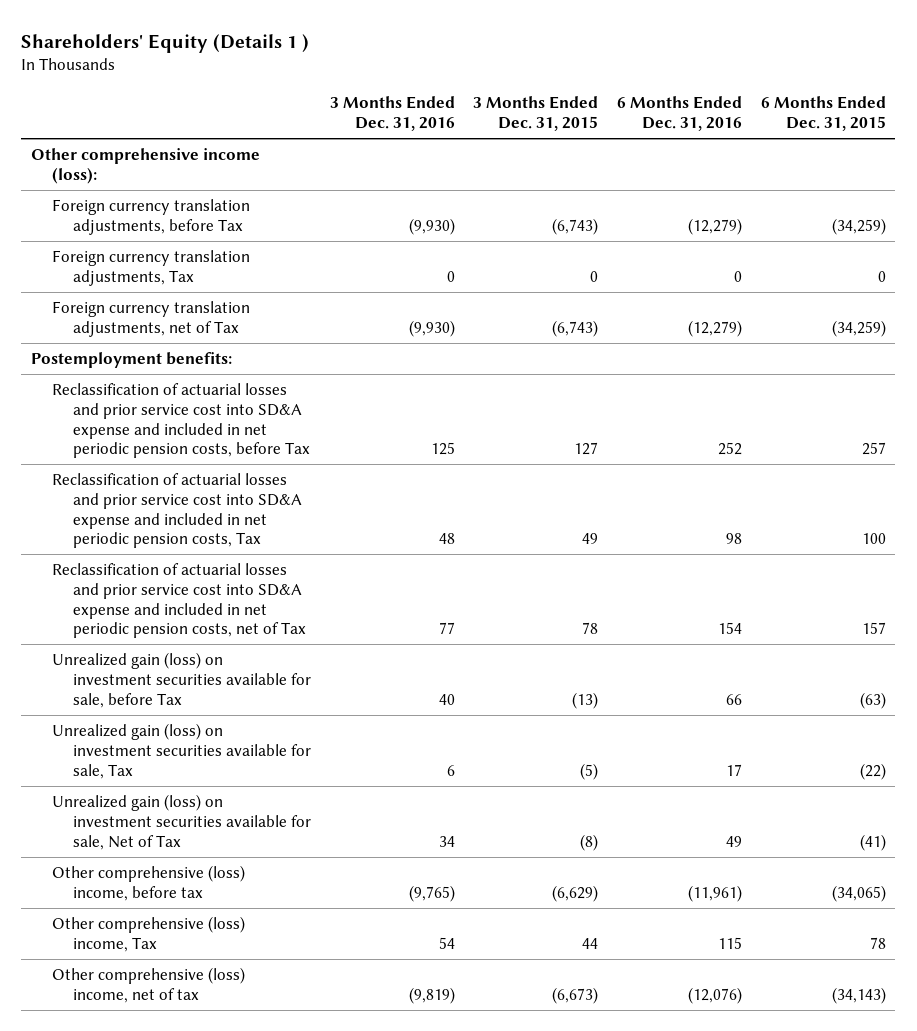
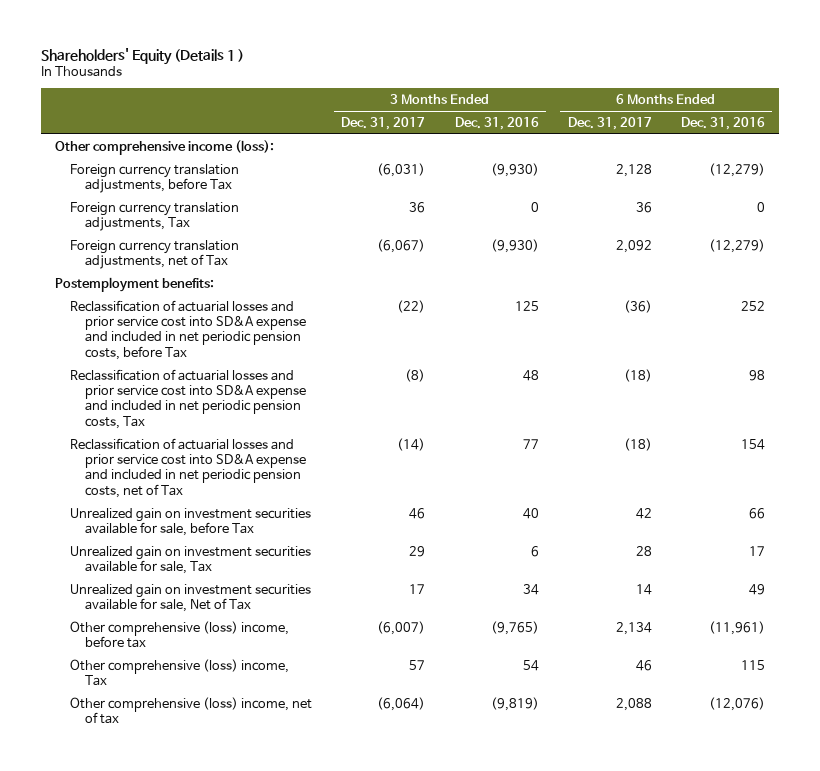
- | 3 Months Ended Dec. 31, 2016 | 3 Months Ended Dec. 31, 2015 | 6 Months Ended Dec. 31, 2016 | 6 Months Ended Dec. 31, 2015
+ | 3 Months Ended Dec. 31, 2017 | 3 Months Ended Dec. 31, 2016 | 6 Months Ended Dec. 31, 2017 | 6 Months Ended Dec. 31, 2016
- Unrealized gain (loss) on investment securities available for sale, before Tax | 40 | (13) | 66 | (63)
- Unrealized gain (loss) on investment securities available for sale, Tax | 6 | (5) | 17 | (22)
- Unrealized gain (loss) on investment securities available for sale, Net of Tax | 34 | (8) | 49 | (41)
+ Unrealized gain on investment securities available for sale, before Tax | 46 | 40 | 42 | 66
+ Unrealized gain on investment securities available for sale, Tax | 29 | 6 | 28 | 17
+ Unrealized gain on investment securities available for sale, Net of Tax | 17 | 34 | 14 | 49

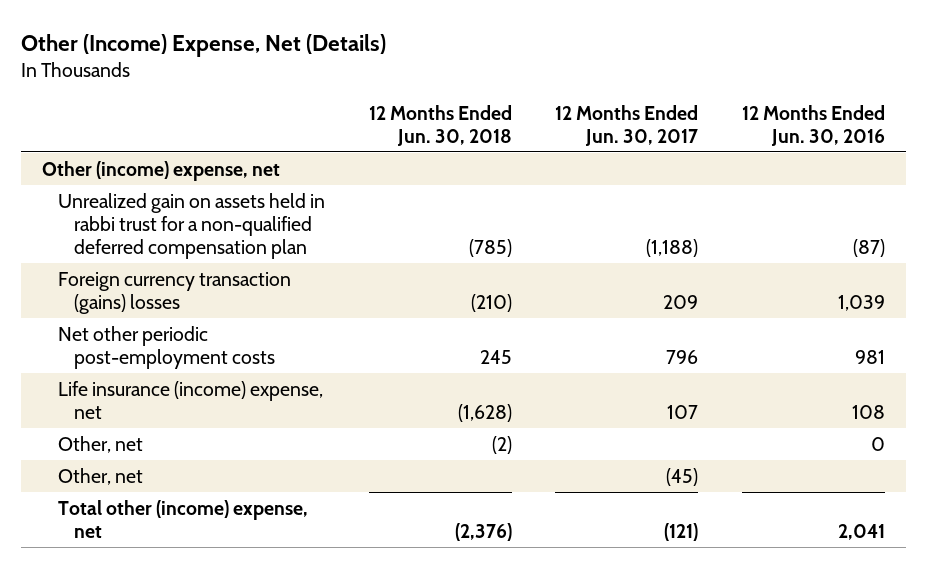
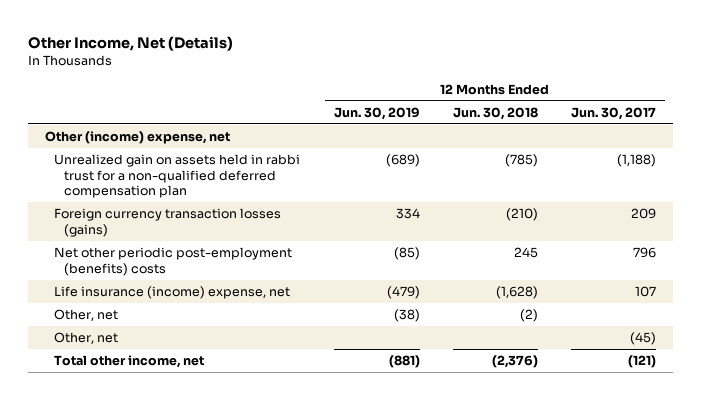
- Other (Income) Expense, Net (Details)
+ Other Income, Net (Details)
- | 12 Months Ended Jun. 30, 2018 | 12 Months Ended Jun. 30, 2017 | 12 Months Ended Jun. 30, 2016
+ | 12 Months Ended Jun. 30, 2019 | 12 Months Ended Jun. 30, 2018 | 12 Months Ended Jun. 30, 2017
- Foreign currency transaction (gains) losses | (210) | 209 | 1,039
- Net other periodic post-employment costs | 245 | 796 | 981
+ Foreign currency transaction losses (gains) | 334 | (210) | 209
+ Net other periodic post-employment (benefits) costs | (85) | 245 | 796
- Total other (income) expense, net | (2,376) | (121) | 2,041
+ Total other income, net | (881) | (2,376) | (121)

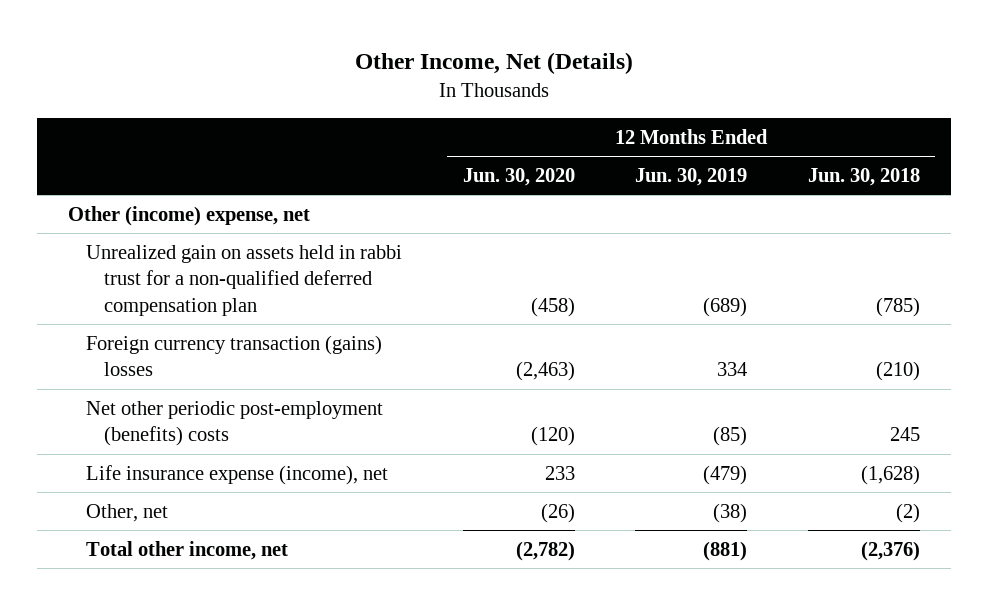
- | 12 Months Ended Jun. 30, 2019 | 12 Months Ended Jun. 30, 2018 | 12 Months Ended Jun. 30, 2017
+ | 12 Months Ended Jun. 30, 2020 | 12 Months Ended Jun. 30, 2019 | 12 Months Ended Jun. 30, 2018
- Foreign currency transaction losses (gains) | 334 | (210) | 209
+ Foreign currency transaction (gains) losses | (2,463) | 334 | (210)
- Life insurance (income) expense, net | (479) | (1,628) | 107
+ Life insurance expense (income), net | 233 | (479) | (1,628)
- Other, net | | | (45)

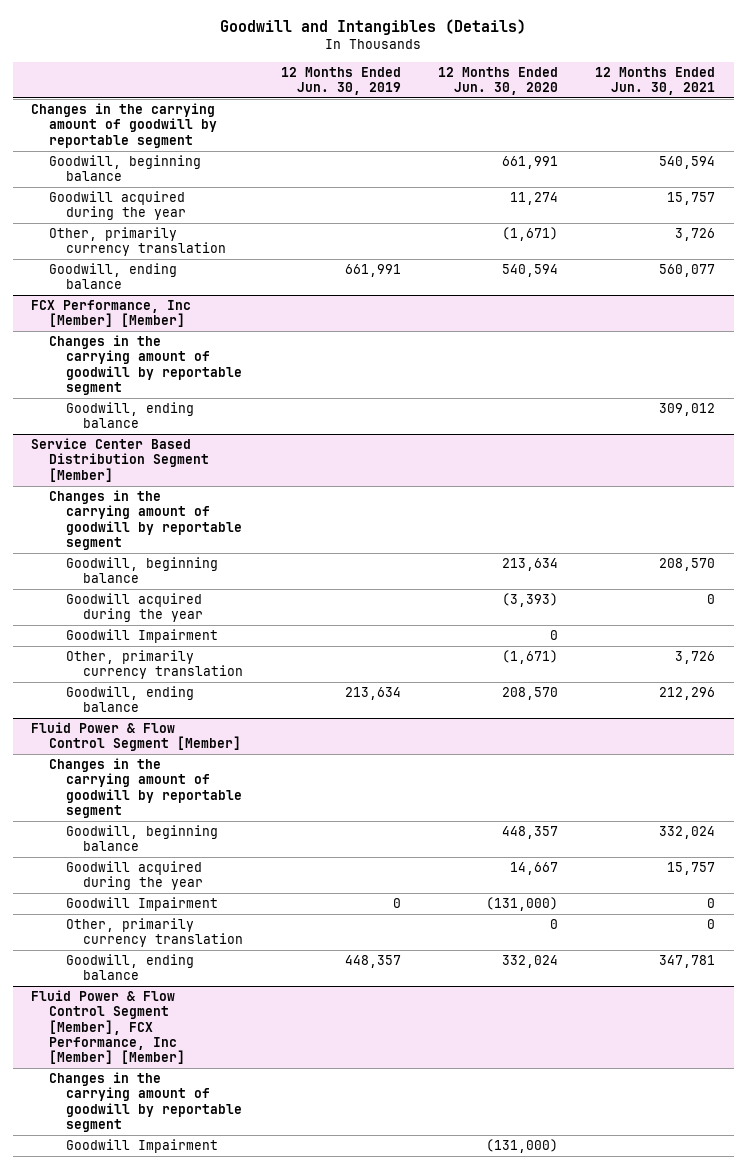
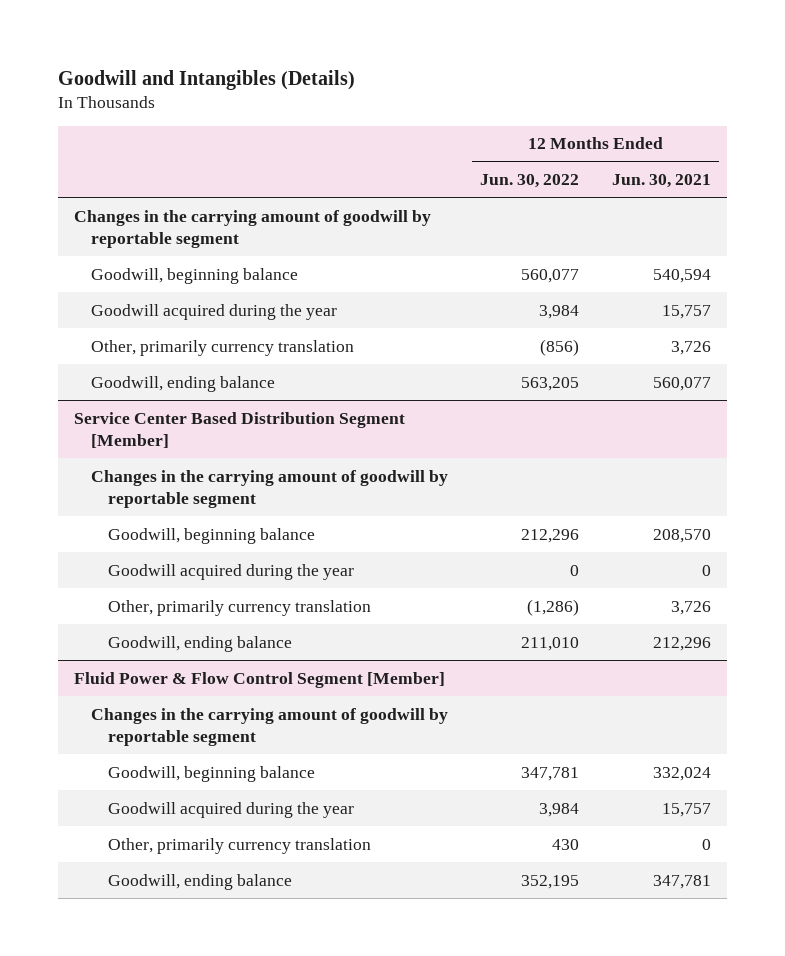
- | 12 Months Ended Jun. 30, 2019 | 12 Months Ended Jun. 30, 2020 | 12 Months Ended Jun. 30, 2021
+ | 12 Months Ended Jun. 30, 2022 | 12 Months Ended Jun. 30, 2021
- FCX Performance, Inc [Member] [Member]
- Changes in the carrying amount of goodwill by reportable segment
- Goodwill, ending balance | | | 309,012
@ Service Center Based Distribution Segment [Member]
- Goodwill Impairment | | 0 |
@ Fluid Power & Flow Control Segment [Member]
- Goodwill Impairment | 0 | (131,000) | 0
- Fluid Power & Flow Control Segment [Member], FCX Performance, Inc [Member] [Member]
- Changes in the carrying amount of goodwill by reportable segment
- Goodwill Impairment | | (131,000) |

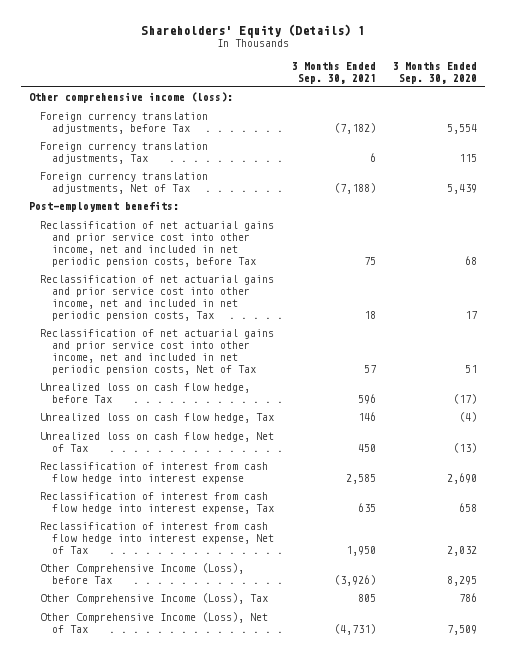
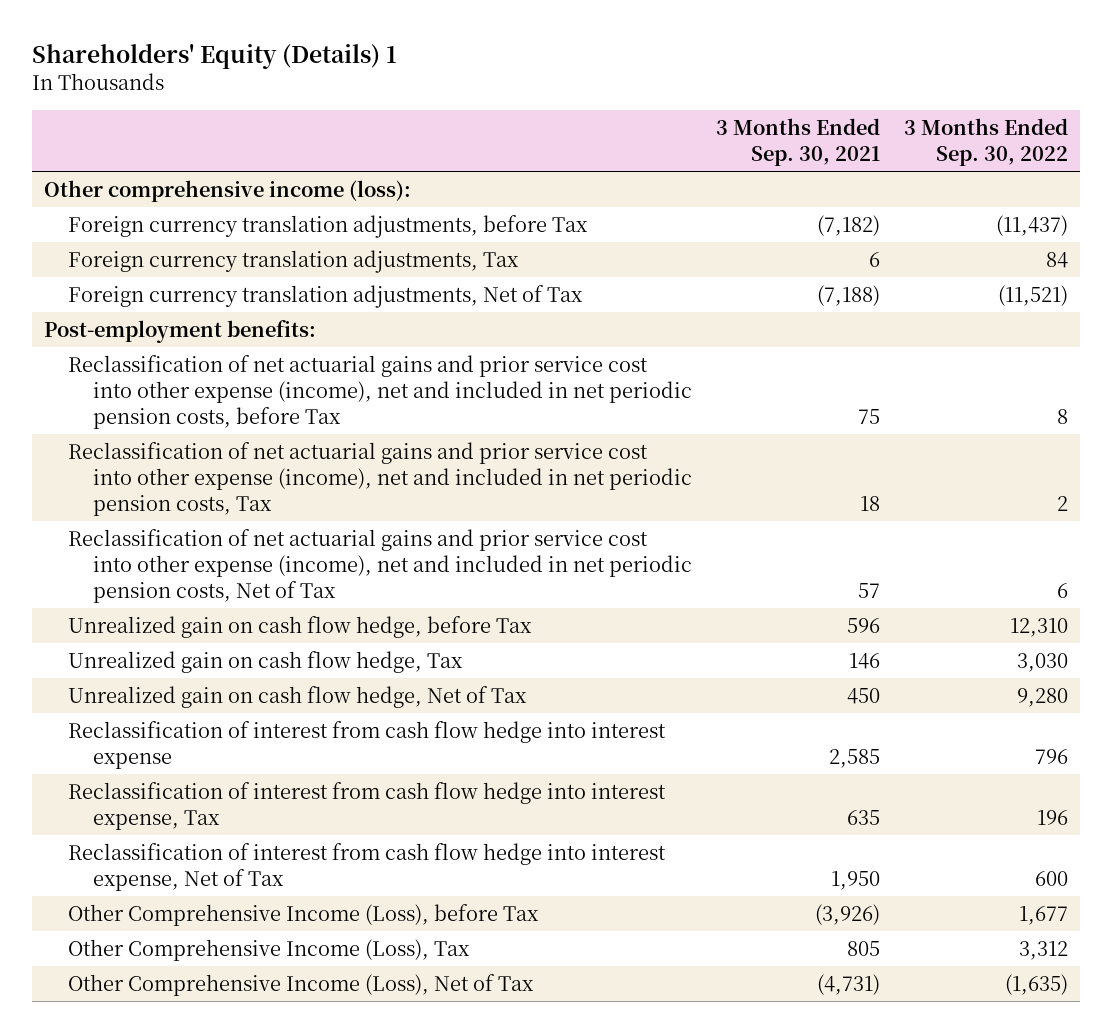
- | 3 Months Ended Sep. 30, 2021 | 3 Months Ended Sep. 30, 2020
+ | 3 Months Ended Sep. 30, 2021 | 3 Months Ended Sep. 30, 2022
- Reclassification of net actuarial gains and prior service cost into other income, net and included in net periodic pension costs, before Tax | 75 | 68
- Reclassification of net actuarial gains and prior service cost into other income, net and included in net periodic pension costs, Tax | 18 | 17
- Reclassification of net actuarial gains and prior service cost into other income, net and included in net periodic pension costs, Net of Tax | 57 | 51
- Unrealized loss on cash flow hedge, before Tax | 596 | (17)
- Unrealized loss on cash flow hedge, Tax | 146 | (4)
- Unrealized loss on cash flow hedge, Net of Tax | 450 | (13)
+ Reclassification of net actuarial gains and prior service cost into other expense (income), net and included in net periodic pension costs, before Tax | 75 | 8
+ Reclassification of net actuarial gains and prior service cost into other expense (income), net and included in net periodic pension costs, Tax | 18 | 2
+ Reclassification of net actuarial gains and prior service cost into other expense (income), net and included in net periodic pension costs, Net of Tax | 57 | 6
+ Unrealized gain on cash flow hedge, before Tax | 596 | 12,310
+ Unrealized gain on cash flow hedge, Tax | 146 | 3,030
+ Unrealized gain on cash flow hedge, Net of Tax | 450 | 9,280

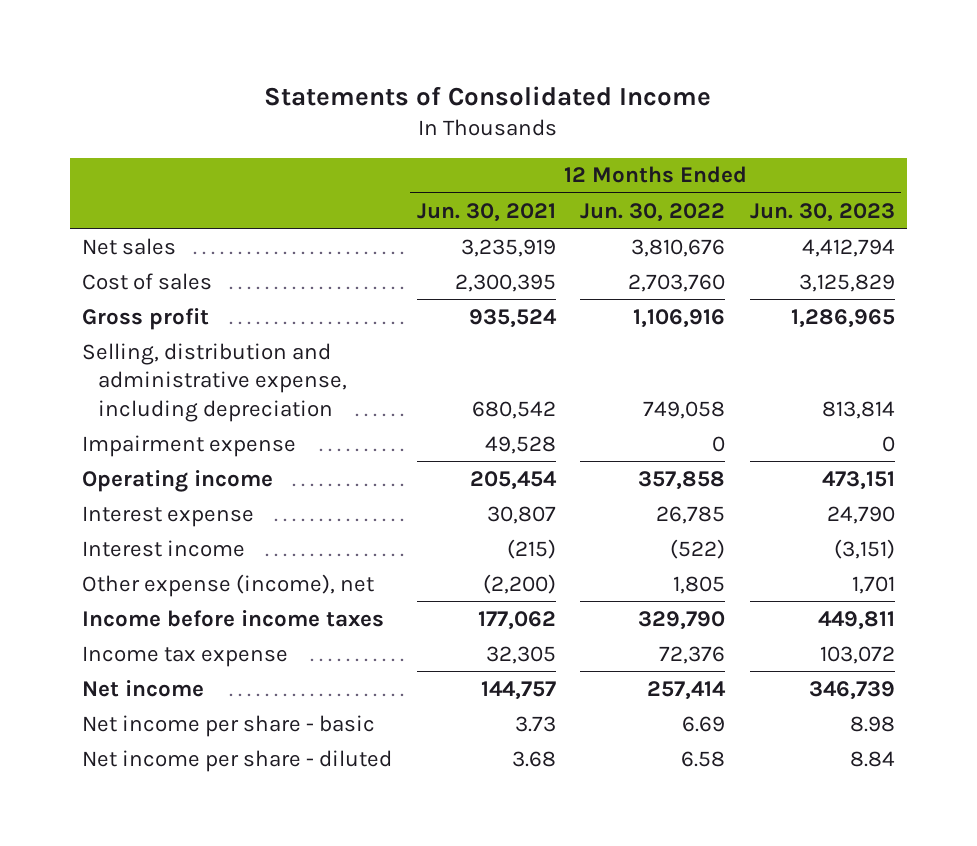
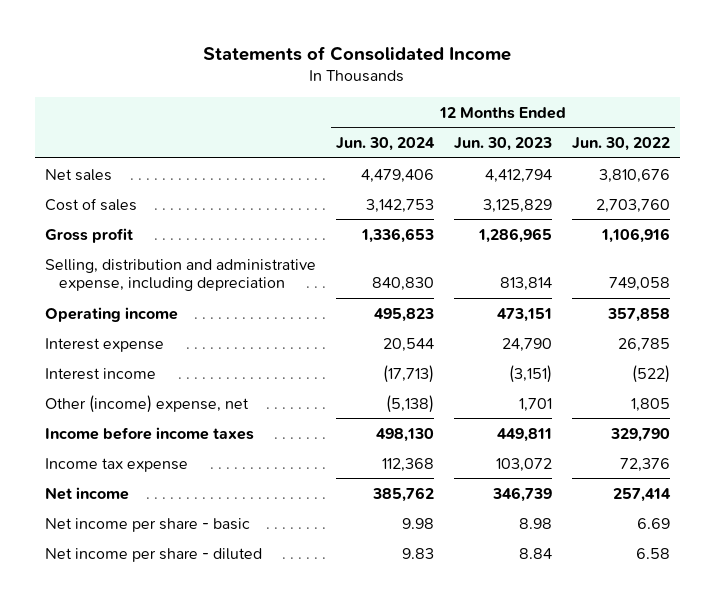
- | 12 Months Ended Jun. 30, 2021 | 12 Months Ended Jun. 30, 2022 | 12 Months Ended Jun. 30, 2023
+ | 12 Months Ended Jun. 30, 2024 | 12 Months Ended Jun. 30, 2023 | 12 Months Ended Jun. 30, 2022
- Impairment expense | 49,528 | 0 | 0
- Other expense (income), net | (2,200) | 1,805 | 1,701
+ Other (income) expense, net | (5,138) | 1,701 | 1,805

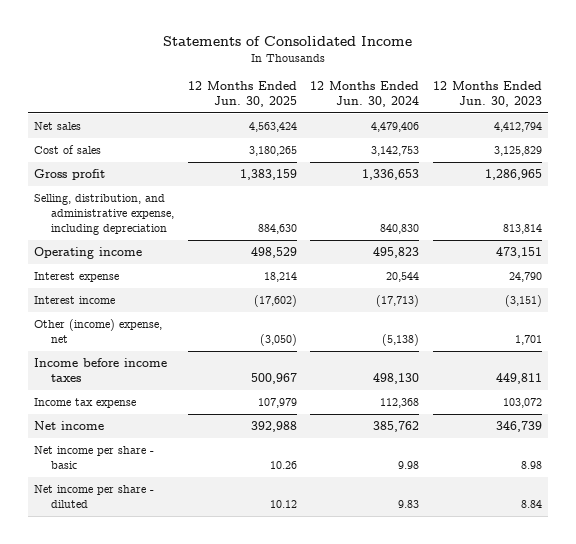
- | 12 Months Ended Jun. 30, 2024 | 12 Months Ended Jun. 30, 2023 | 12 Months Ended Jun. 30, 2022
+ | 12 Months Ended Jun. 30, 2025 | 12 Months Ended Jun. 30, 2024 | 12 Months Ended Jun. 30, 2023
- Selling, distribution and administrative expense, including depreciation | 840,830 | 813,814 | 749,058
+ Selling, distribution, and administrative expense, including depreciation | 884,630 | 840,830 | 813,814

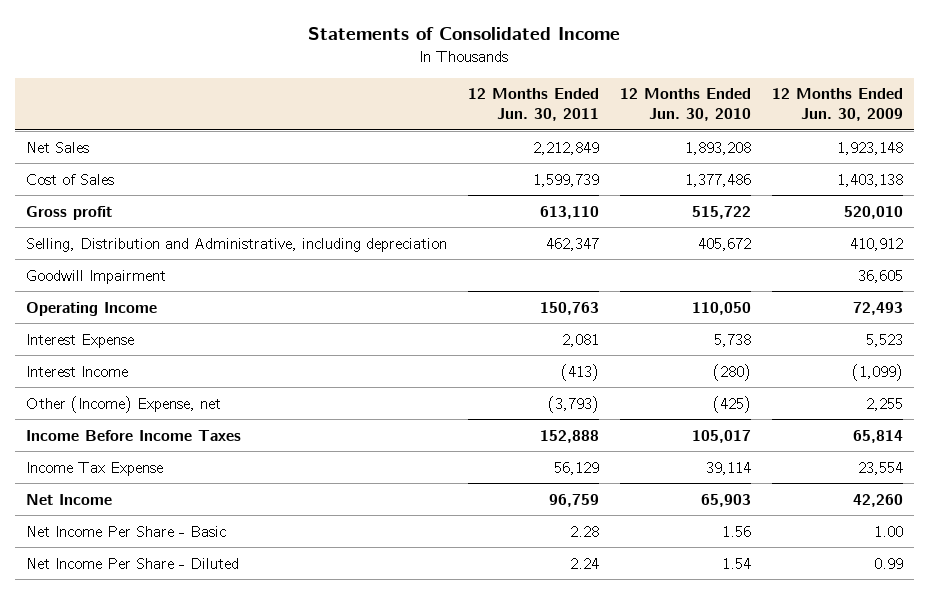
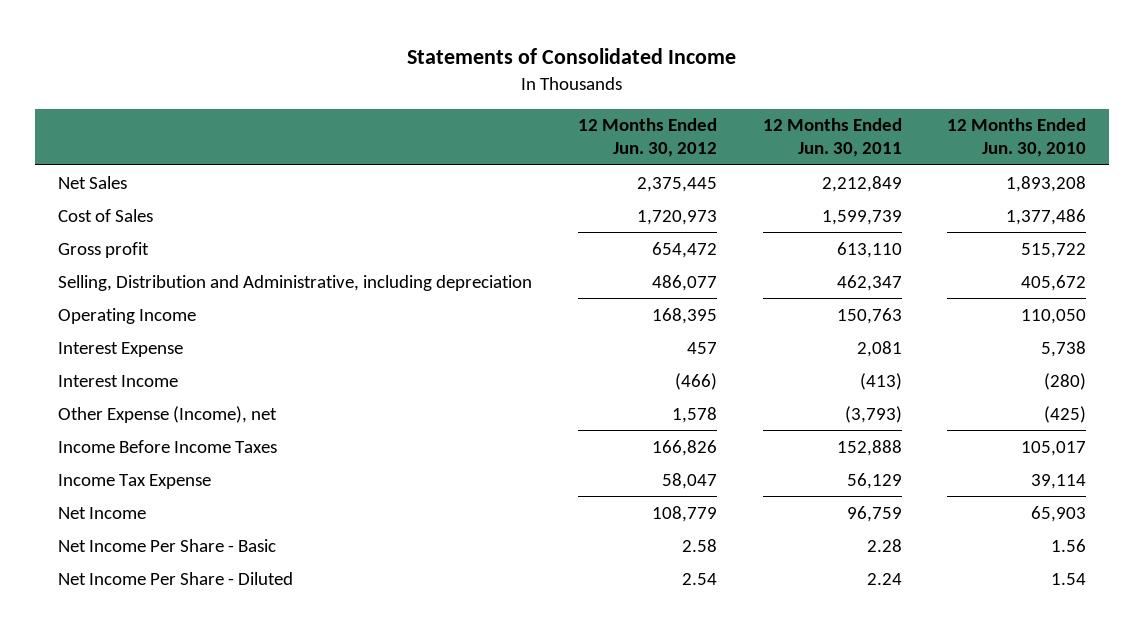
- | 12 Months Ended Jun. 30, 2011 | 12 Months Ended Jun. 30, 2010 | 12 Months Ended Jun. 30, 2009
+ | 12 Months Ended Jun. 30, 2012 | 12 Months Ended Jun. 30, 2011 | 12 Months Ended Jun. 30, 2010
- Goodwill Impairment | | | 36,605
- Other (Income) Expense, net | (3,793) | (425) | 2,255
+ Other Expense (Income), net | 1,578 | (3,793) | (425)

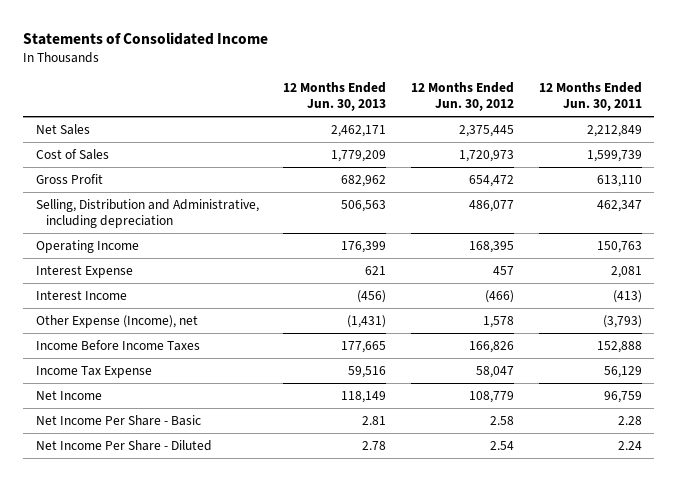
- | 12 Months Ended Jun. 30, 2012 | 12 Months Ended Jun. 30, 2011 | 12 Months Ended Jun. 30, 2010
+ | 12 Months Ended Jun. 30, 2013 | 12 Months Ended Jun. 30, 2012 | 12 Months Ended Jun. 30, 2011
- Gross profit | 654,472 | 613,110 | 515,722
+ Gross Profit | 682,962 | 654,472 | 613,110

